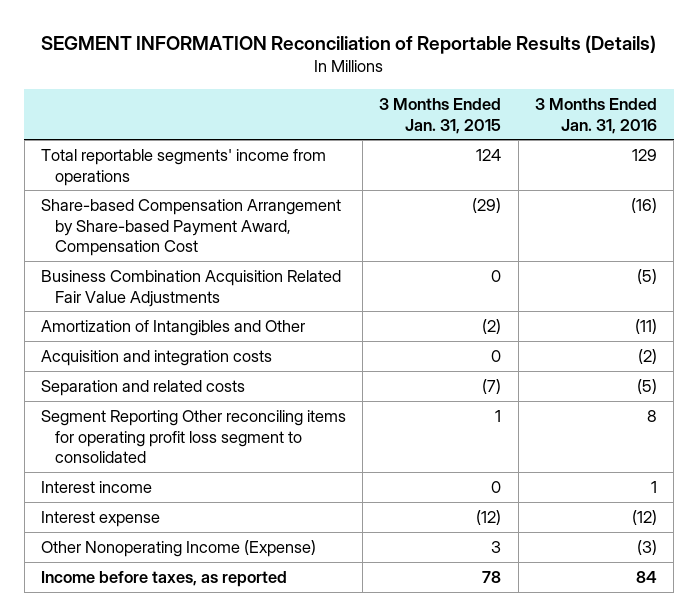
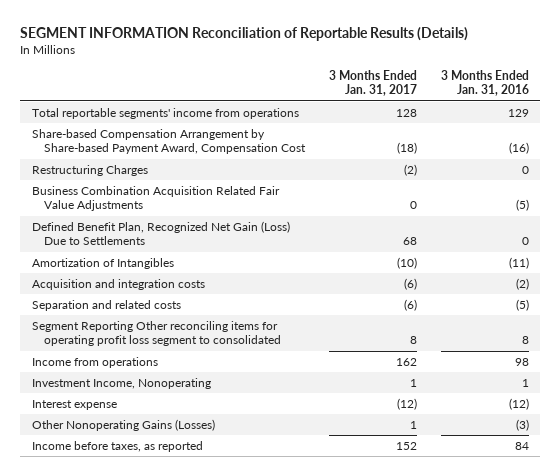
- | 3 Months Ended Jan. 31, 2015 | 3 Months Ended Jan. 31, 2016
+ | 3 Months Ended Jan. 31, 2017 | 3 Months Ended Jan. 31, 2016
+ Restructuring Charges | (2) | 0
- Amortization of Intangibles and Other | (2) | (11)
+ Defined Benefit Plan, Recognized Net Gain (Loss) Due to Settlements | 68 | 0
+ Amortization of Intangibles | (10) | (11)
- Interest income | 0 | 1
+ Income from operations | 162 | 98
+ Investment Income, Nonoperating | 1 | 1
- Other Nonoperating Income (Expense) | 3 | (3)
+ Other Nonoperating Gains (Losses) | 1 | (3)

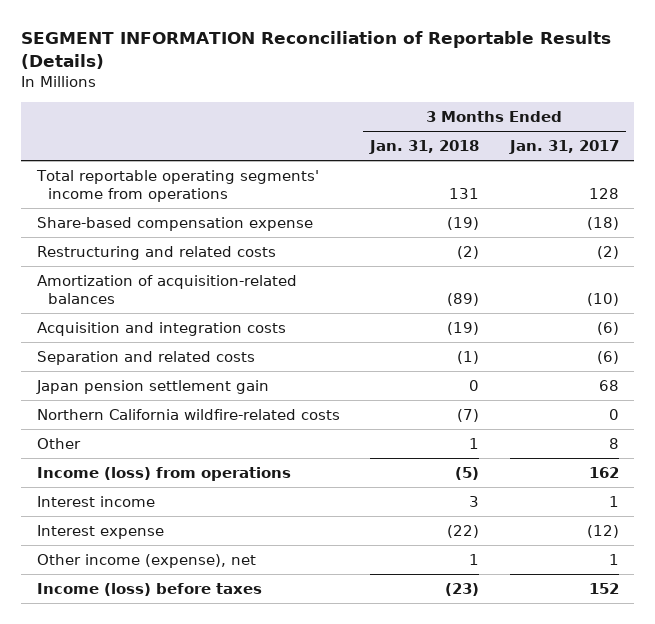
- | 3 Months Ended Jan. 31, 2017 | 3 Months Ended Jan. 31, 2016
+ | 3 Months Ended Jan. 31, 2018 | 3 Months Ended Jan. 31, 2017
- Total reportable segments' income from operations | 128 | 129
- Share-based Compensation Arrangement by Share-based Payment Award, Compensation Cost | (18) | (16)
- Restructuring Charges | (2) | 0
- Business Combination Acquisition Related Fair Value Adjustments | 0 | (5)
- Defined Benefit Plan, Recognized Net Gain (Loss) Due to Settlements | 68 | 0
- Amortization of Intangibles | (10) | (11)
+ Total reportable operating segments' income from operations | 131 | 128
+ Share-based compensation expense | (19) | (18)
+ Restructuring and related costs | (2) | (2)
+ Amortization of acquisition-related balances | (89) | (10)
- Segment Reporting Other reconciling items for operating profit loss segment to consolidated | 8 | 8
- Income from operations | 162 | 98
- Investment Income, Nonoperating | 1 | 1
+ Japan pension settlement gain | 0 | 68
+ Northern California wildfire-related costs | (7) | 0
+ Other | 1 | 8
+ Income (loss) from operations | (5) | 162
+ Interest income | 3 | 1
- Other Nonoperating Gains (Losses) | 1 | (3)
- Income before taxes, as reported | 152 | 84
+ Other income (expense), net | 1 | 1
+ Income (loss) before taxes | (23) | 152

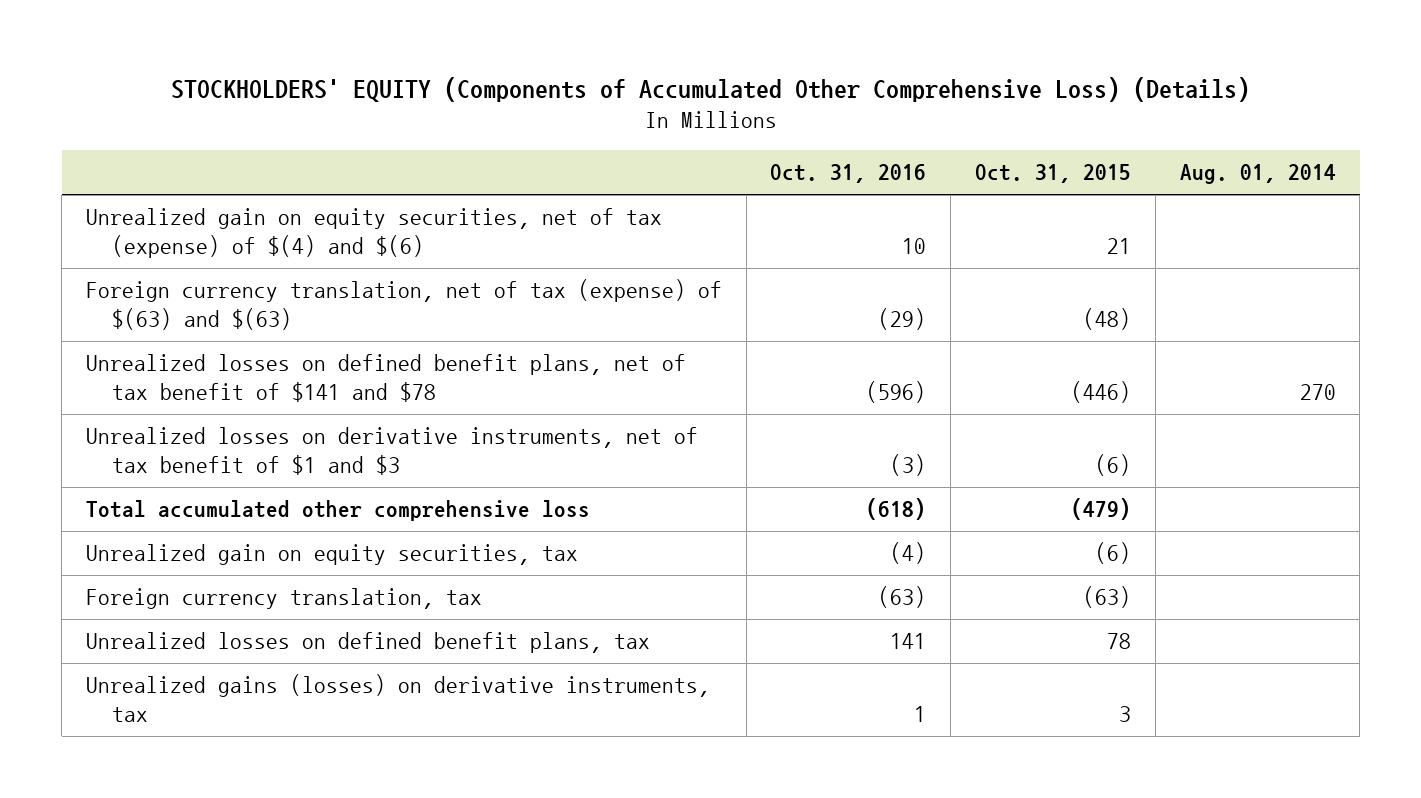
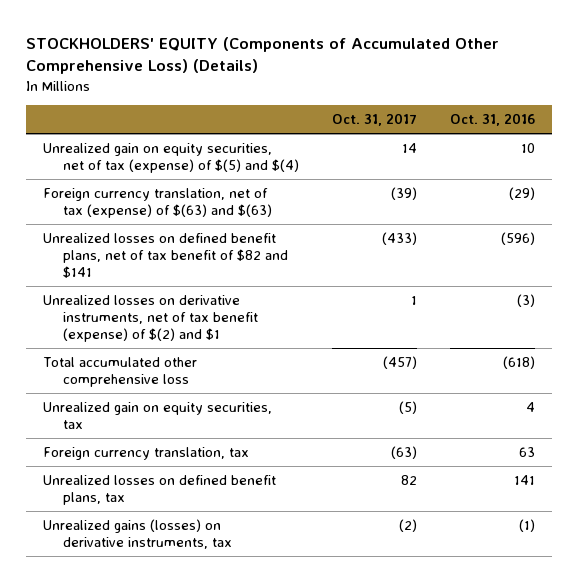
- | Oct. 31, 2016 | Oct. 31, 2015 | Aug. 01, 2014
+ | Oct. 31, 2017 | Oct. 31, 2016
- Unrealized gain on equity securities, net of tax (expense) of $(4) and $(6) | 10 | 21 |
+ Unrealized gain on equity securities, net of tax (expense) of $(5) and $(4) | 14 | 10
- Unrealized losses on defined benefit plans, net of tax benefit of $141 and $78 | (596) | (446) | 270
- Unrealized losses on derivative instruments, net of tax benefit of $1 and $3 | (3) | (6) |
+ Unrealized losses on defined benefit plans, net of tax benefit of $82 and $141 | (433) | (596)
+ Unrealized losses on derivative instruments, net of tax benefit (expense) of $(2) and $1 | 1 | (3)
- Unrealized gain on equity securities, tax | (4) | (6) |
- Foreign currency translation, tax | (63) | (63) |
+ Unrealized gain on equity securities, tax | (5) | 4
+ Foreign currency translation, tax | (63) | 63
- Unrealized gains (losses) on derivative instruments, tax | 1 | 3 |
+ Unrealized gains (losses) on derivative instruments, tax | (2) | (1)

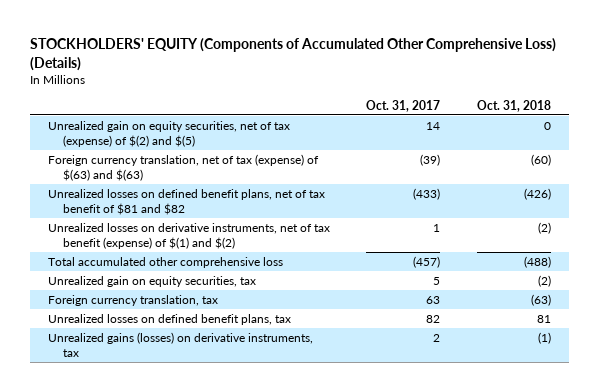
- | Oct. 31, 2017 | Oct. 31, 2016
+ | Oct. 31, 2017 | Oct. 31, 2018
- Unrealized gain on equity securities, net of tax (expense) of $(5) and $(4) | 14 | 10
+ Unrealized gain on equity securities, net of tax (expense) of $(2) and $(5) | 14 | 0
- Unrealized losses on defined benefit plans, net of tax benefit of $82 and $141 | (433) | (596)
- Unrealized losses on derivative instruments, net of tax benefit (expense) of $(2) and $1 | 1 | (3)
+ Unrealized losses on defined benefit plans, net of tax benefit of $81 and $82 | (433) | (426)
+ Unrealized losses on derivative instruments, net of tax benefit (expense) of $(1) and $(2) | 1 | (2)
- Unrealized gain on equity securities, tax | (5) | 4
- Foreign currency translation, tax | (63) | 63
+ Unrealized gain on equity securities, tax | 5 | (2)
+ Foreign currency translation, tax | 63 | (63)
- Unrealized gains (losses) on derivative instruments, tax | (2) | (1)
+ Unrealized gains (losses) on derivative instruments, tax | 2 | (1)

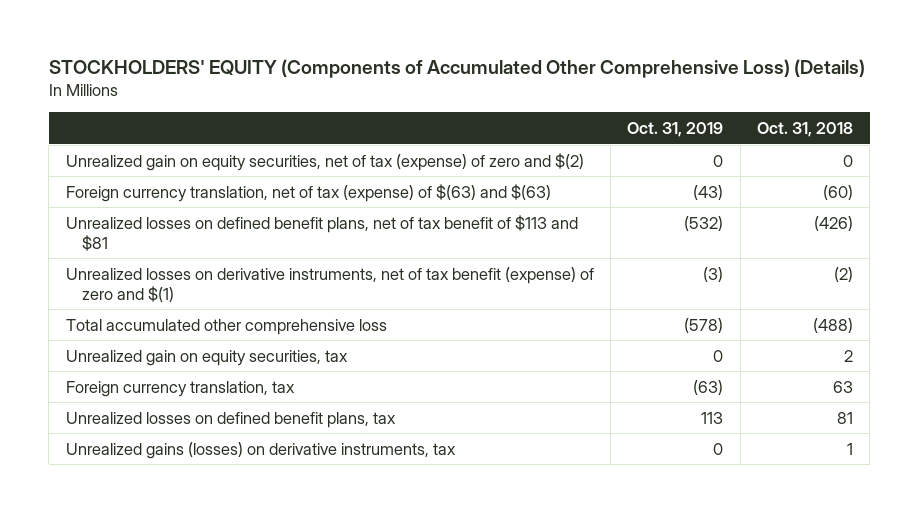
- | Oct. 31, 2017 | Oct. 31, 2018
+ | Oct. 31, 2019 | Oct. 31, 2018
- Unrealized gain on equity securities, net of tax (expense) of $(2) and $(5) | 14 | 0
+ Unrealized gain on equity securities, net of tax (expense) of zero and $(2) | 0 | 0
- Unrealized losses on defined benefit plans, net of tax benefit of $81 and $82 | (433) | (426)
- Unrealized losses on derivative instruments, net of tax benefit (expense) of $(1) and $(2) | 1 | (2)
+ Unrealized losses on defined benefit plans, net of tax benefit of $113 and $81 | (532) | (426)
+ Unrealized losses on derivative instruments, net of tax benefit (expense) of zero and $(1) | (3) | (2)
- Unrealized gain on equity securities, tax | 5 | (2)
- Foreign currency translation, tax | 63 | (63)
+ Unrealized gain on equity securities, tax | 0 | 2
+ Foreign currency translation, tax | (63) | 63
- Unrealized gains (losses) on derivative instruments, tax | 2 | (1)
+ Unrealized gains (losses) on derivative instruments, tax | 0 | 1

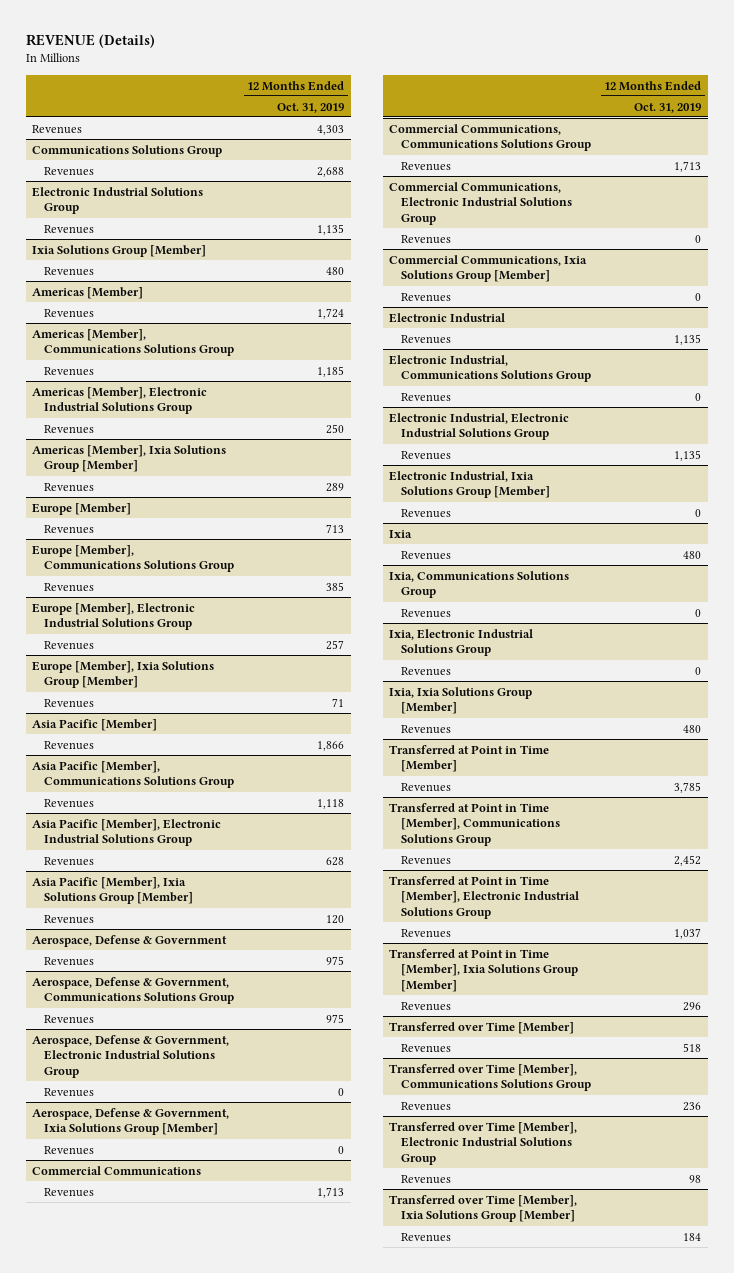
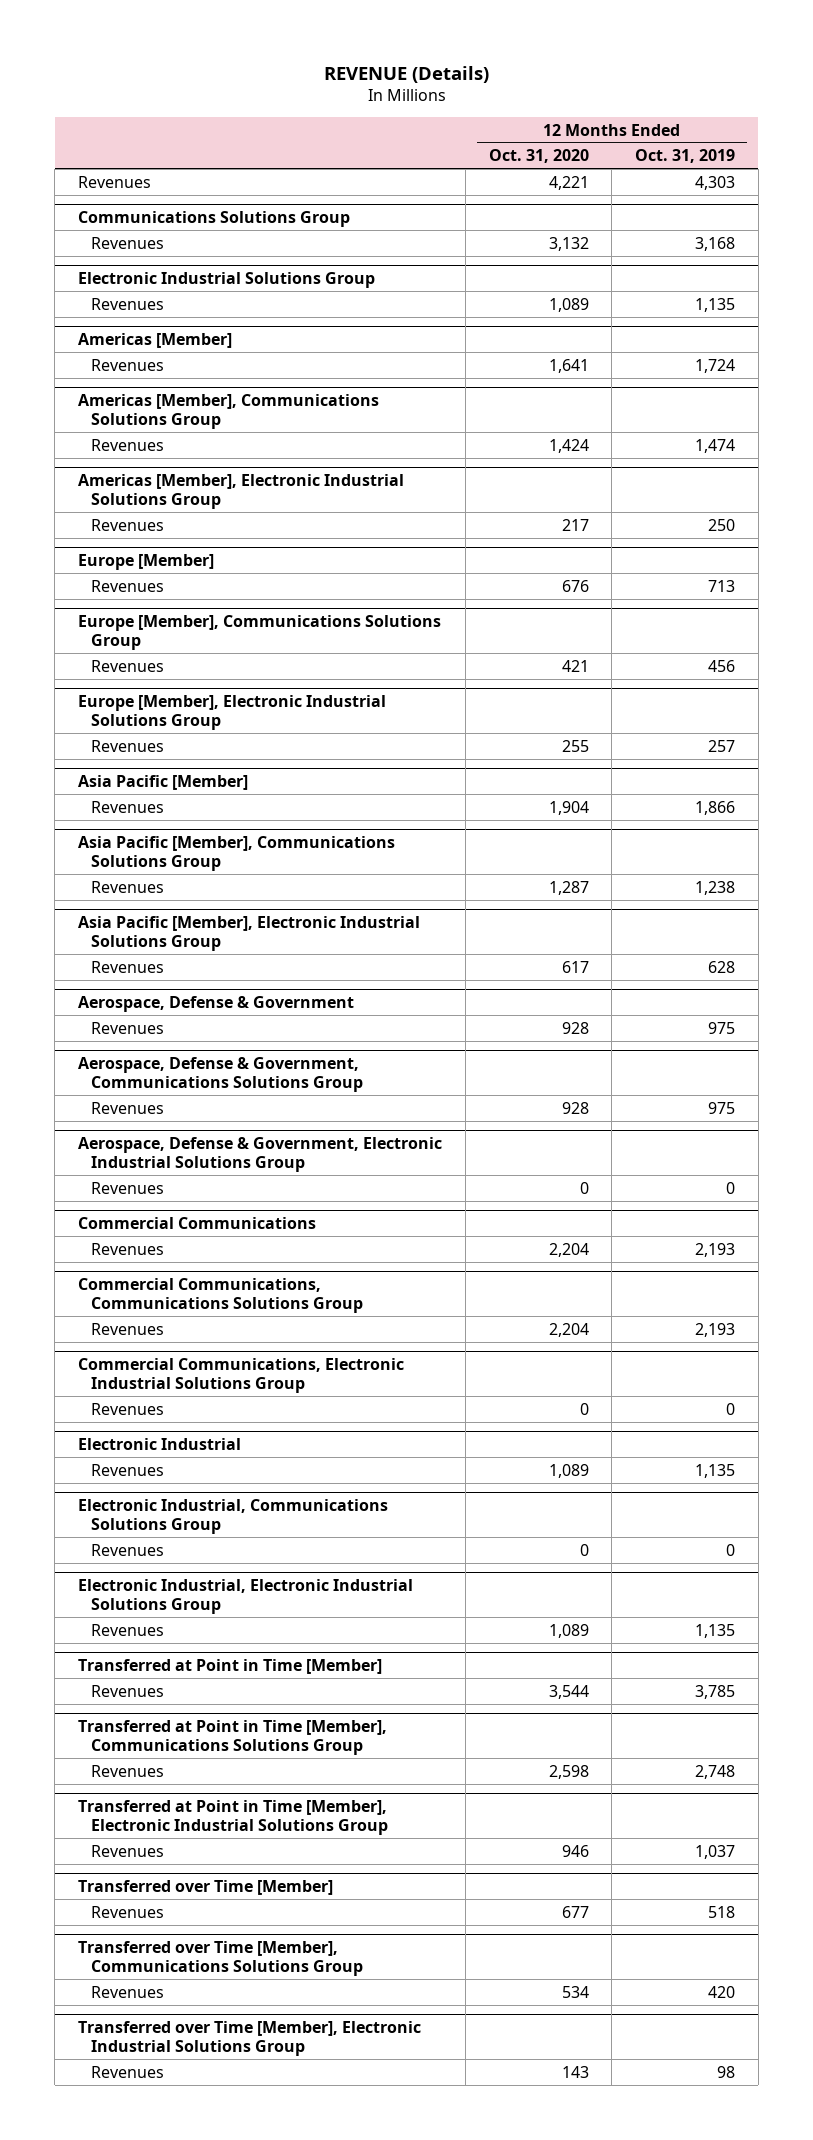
- | 12 Months Ended Oct. 31, 2019
+ | 12 Months Ended Oct. 31, 2020 | 12 Months Ended Oct. 31, 2019
@ Communications Solutions Group
- Revenues | 2,688
+ Revenues | 3,132 | 3,168
- Ixia Solutions Group [Member]
- Revenues | 480
@ Americas [Member], Communications Solutions Group
- Revenues | 1,185
+ Revenues | 1,424 | 1,474
- Americas [Member], Ixia Solutions Group [Member]
- Revenues | 289
@ Europe [Member], Communications Solutions Group
- Revenues | 385
+ Revenues | 421 | 456
- Europe [Member], Ixia Solutions Group [Member]
- Revenues | 71
@ Asia Pacific [Member], Communications Solutions Group
- Revenues | 1,118
+ Revenues | 1,287 | 1,238
- Asia Pacific [Member], Ixia Solutions Group [Member]
- Revenues | 120
- Aerospace, Defense & Government, Ixia Solutions Group [Member]
- Revenues | 0
@ Commercial Communications
- Revenues | 1,713
+ Revenues | 2,204 | 2,193
@ Commercial Communications, Communications Solutions Group
- Revenues | 1,713
+ Revenues | 2,204 | 2,193
- Commercial Communications, Ixia Solutions Group [Member]
- Revenues | 0
- Electronic Industrial, Ixia Solutions Group [Member]
- Revenues | 0
- Ixia
- Revenues | 480
- Ixia, Communications Solutions Group
- Revenues | 0
- Ixia, Electronic Industrial Solutions Group
- Revenues | 0
- Ixia, Ixia Solutions Group [Member]
- Revenues | 480
@ Transferred at Point in Time [Member], Communications Solutions Group
- Revenues | 2,452
+ Revenues | 2,598 | 2,748
- Transferred at Point in Time [Member], Ixia Solutions Group [Member]
- Revenues | 296
@ Transferred over Time [Member], Communications Solutions Group
- Revenues | 236
+ Revenues | 534 | 420
- Transferred over Time [Member], Ixia Solutions Group [Member]
- Revenues | 184

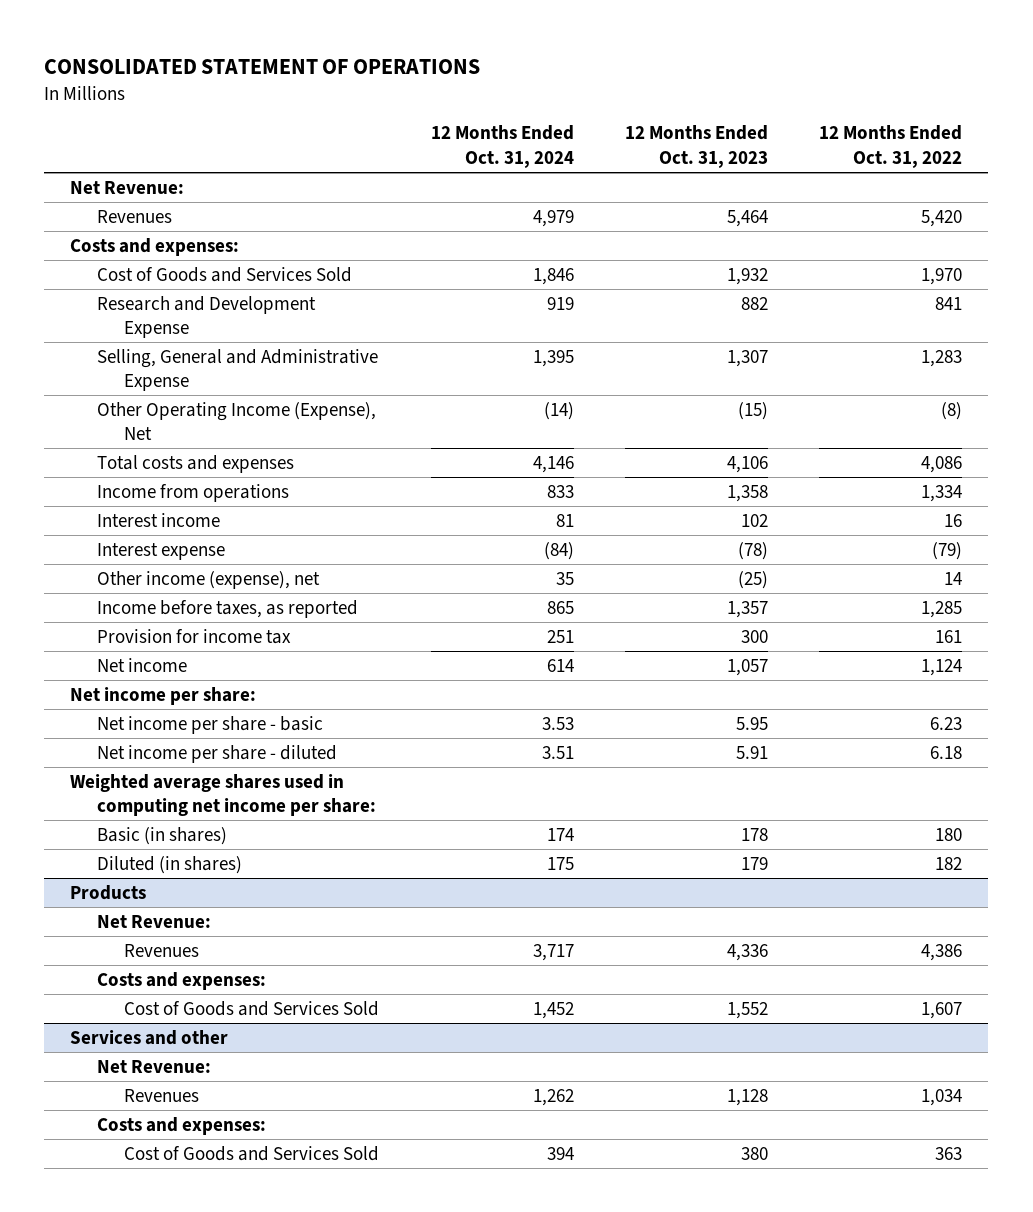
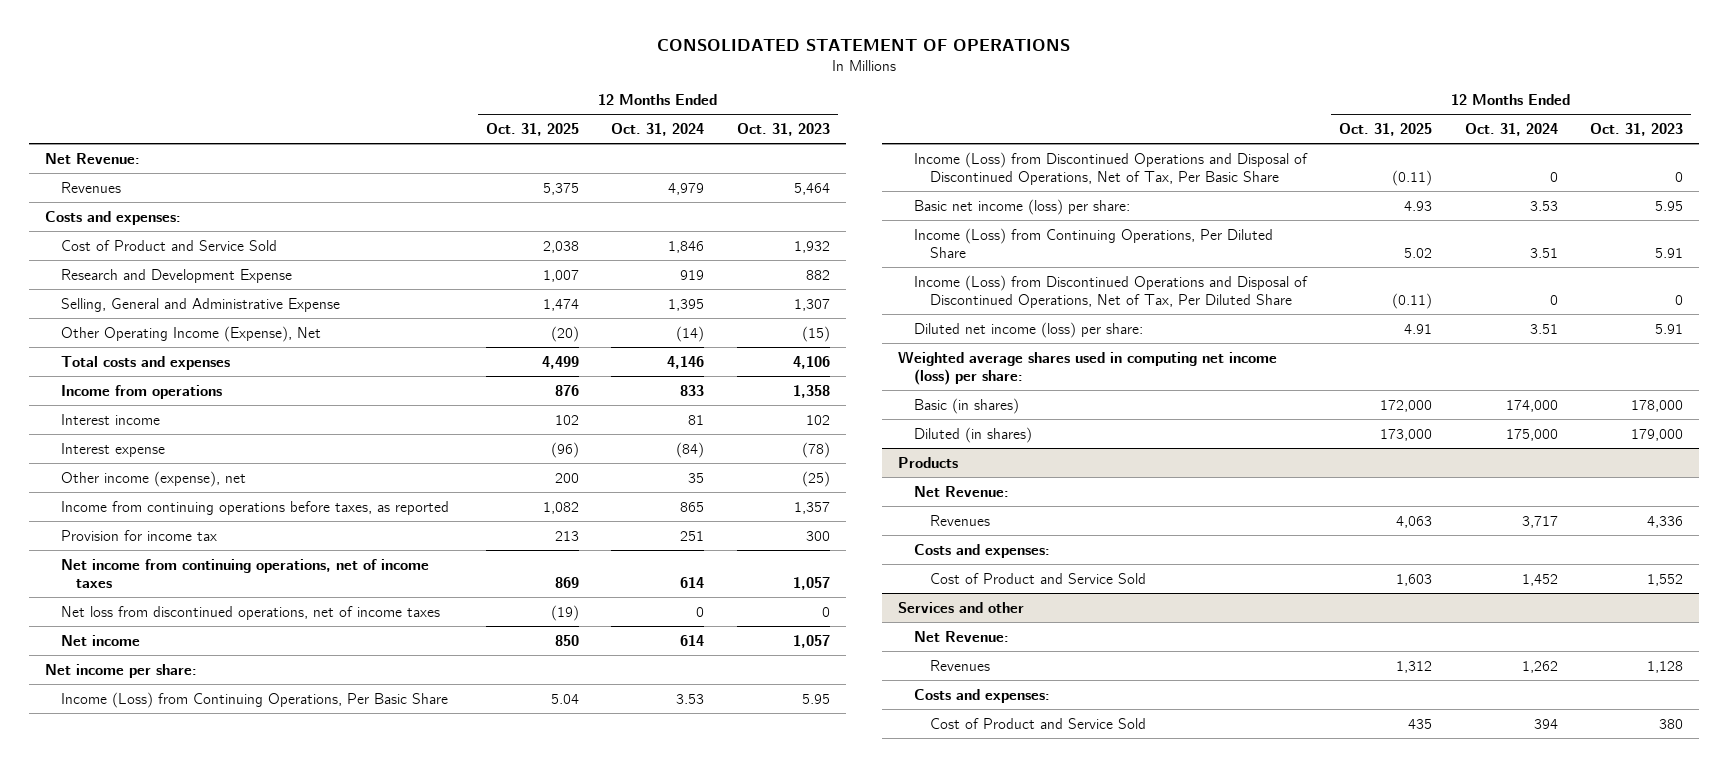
- | 12 Months Ended Oct. 31, 2024 | 12 Months Ended Oct. 31, 2023 | 12 Months Ended Oct. 31, 2022
+ | 12 Months Ended Oct. 31, 2025 | 12 Months Ended Oct. 31, 2024 | 12 Months Ended Oct. 31, 2023
- Cost of Goods and Services Sold | 1,846 | 1,932 | 1,970
+ Cost of Product and Service Sold | 2,038 | 1,846 | 1,932
- Income before taxes, as reported | 865 | 1,357 | 1,285
+ Income from continuing operations before taxes, as reported | 1,082 | 865 | 1,357
+ Net income from continuing operations, net of income taxes | 869 | 614 | 1,057
+ Net loss from discontinued operations, net of income taxes | (19) | 0 | 0
- Net income per share - basic | 3.53 | 5.95 | 6.23
- Net income per share - diluted | 3.51 | 5.91 | 6.18
- Weighted average shares used in computing net income per share:
- Basic (in shares) | 174 | 178 | 180
- Diluted (in shares) | 175 | 179 | 182
+ Income (Loss) from Continuing Operations, Per Basic Share | 5.04 | 3.53 | 5.95
+ Income (Loss) from Discontinued Operations and Disposal of Discontinued Operations, Net of Tax, Per Basic Share | (0.11) | 0 | 0
+ Basic net income (loss) per share: | 4.93 | 3.53 | 5.95
+ Income (Loss) from Continuing Operations, Per Diluted Share | 5.02 | 3.51 | 5.91
+ Income (Loss) from Discontinued Operations and Disposal of Discontinued Operations, Net of Tax, Per Diluted Share | (0.11) | 0 | 0
+ Diluted net income (loss) per share: | 4.91 | 3.51 | 5.91
+ Weighted average shares used in computing net income (loss) per share:
+ Basic (in shares) | 172,000 | 174,000 | 178,000
+ Diluted (in shares) | 173,000 | 175,000 | 179,000
@ Products
- Cost of Goods and Services Sold | 1,452 | 1,552 | 1,607
+ Cost of Product and Service Sold | 1,603 | 1,452 | 1,552
@ Services and other
- Cost of Goods and Services Sold | 394 | 380 | 363
+ Cost of Product and Service Sold | 435 | 394 | 380

